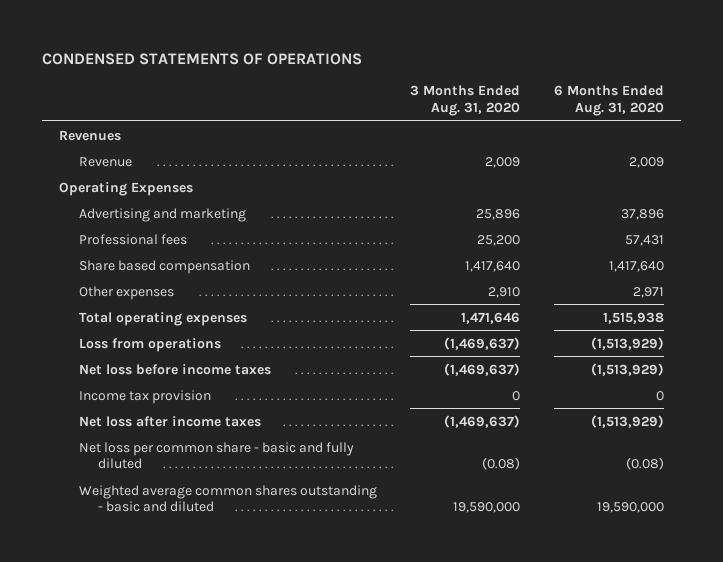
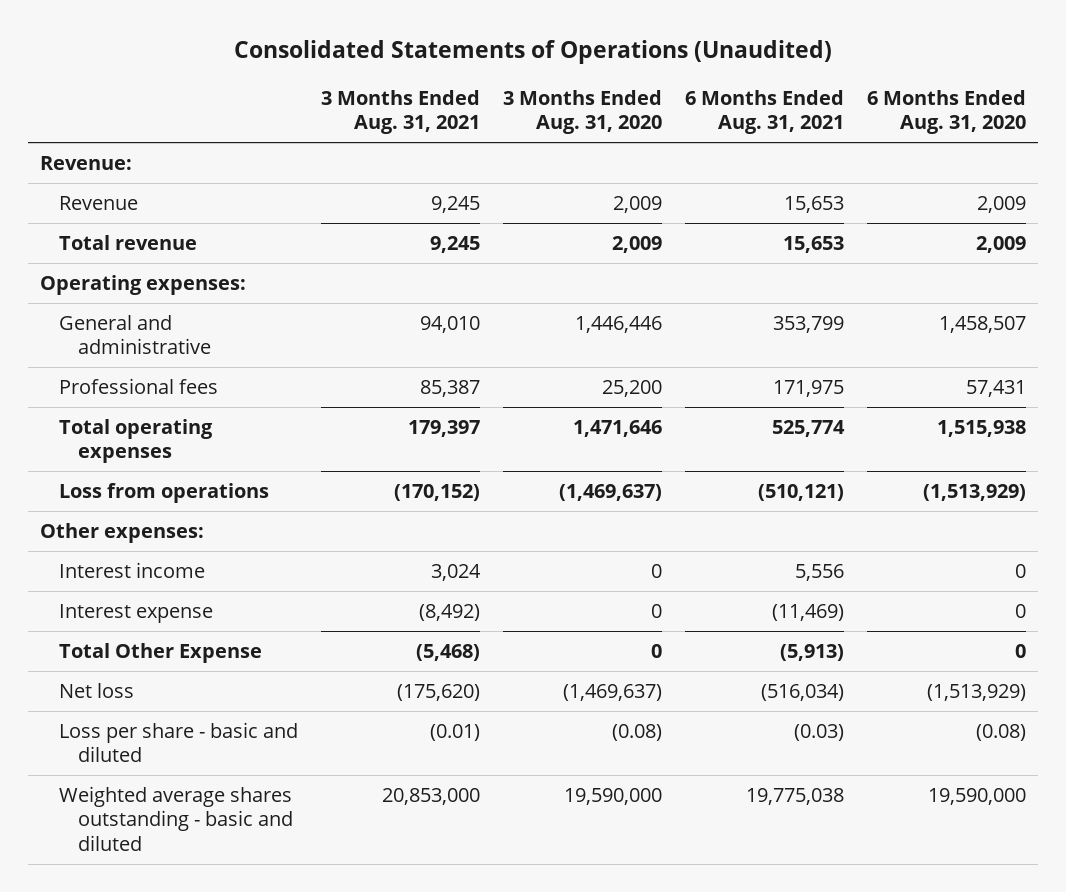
- CONDENSED STATEMENTS OF OPERATIONS
+ Consolidated Statements of Operations (Unaudited)
- | 3 Months Ended Aug. 31, 2020 | 6 Months Ended Aug. 31, 2020
+ | 3 Months Ended Aug. 31, 2021 | 3 Months Ended Aug. 31, 2020 | 6 Months Ended Aug. 31, 2021 | 6 Months Ended Aug. 31, 2020
- Revenues
+ Revenue:
- Operating Expenses
- Advertising and marketing | 25,896 | 37,896
+ Total revenue | 9,245 | 2,009 | 15,653 | 2,009
+ Operating expenses:
+ General and administrative | 94,010 | 1,446,446 | 353,799 | 1,458,507
- Share based compensation | 1,417,640 | 1,417,640
- Other expenses | 2,910 | 2,971
- Net loss before income taxes | (1,469,637) | (1,513,929)
- Income tax provision | 0 | 0
- Net loss after income taxes | (1,469,637) | (1,513,929)
- Net loss per common share - basic and fully diluted | (0.08) | (0.08)
- Weighted average common shares outstanding - basic and diluted | 19,590,000 | 19,590,000
+ Other expenses:
+ Interest income | 3,024 | 0 | 5,556 | 0
+ Interest expense | (8,492) | 0 | (11,469) | 0
+ Total Other Expense | (5,468) | 0 | (5,913) | 0
+ Net loss | (175,620) | (1,469,637) | (516,034) | (1,513,929)
+ Loss per share - basic and diluted | (0.01) | (0.08) | (0.03) | (0.08)
+ Weighted average shares outstanding - basic and diluted | 20,853,000 | 19,590,000 | 19,775,038 | 19,590,000

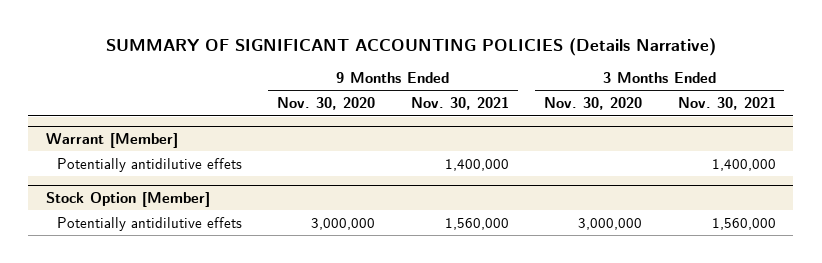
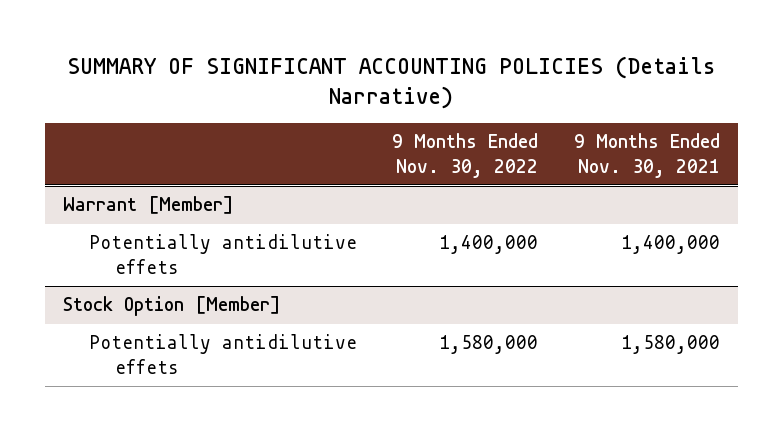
- | 9 Months Ended Nov. 30, 2020 | 9 Months Ended Nov. 30, 2021 | 3 Months Ended Nov. 30, 2020 | 3 Months Ended Nov. 30, 2021
+ | 9 Months Ended Nov. 30, 2022 | 9 Months Ended Nov. 30, 2021
@ Stock Option [Member]
- Potentially antidilutive effets | 3,000,000 | 1,560,000 | 3,000,000 | 1,560,000
+ Potentially antidilutive effets | 1,580,000 | 1,580,000

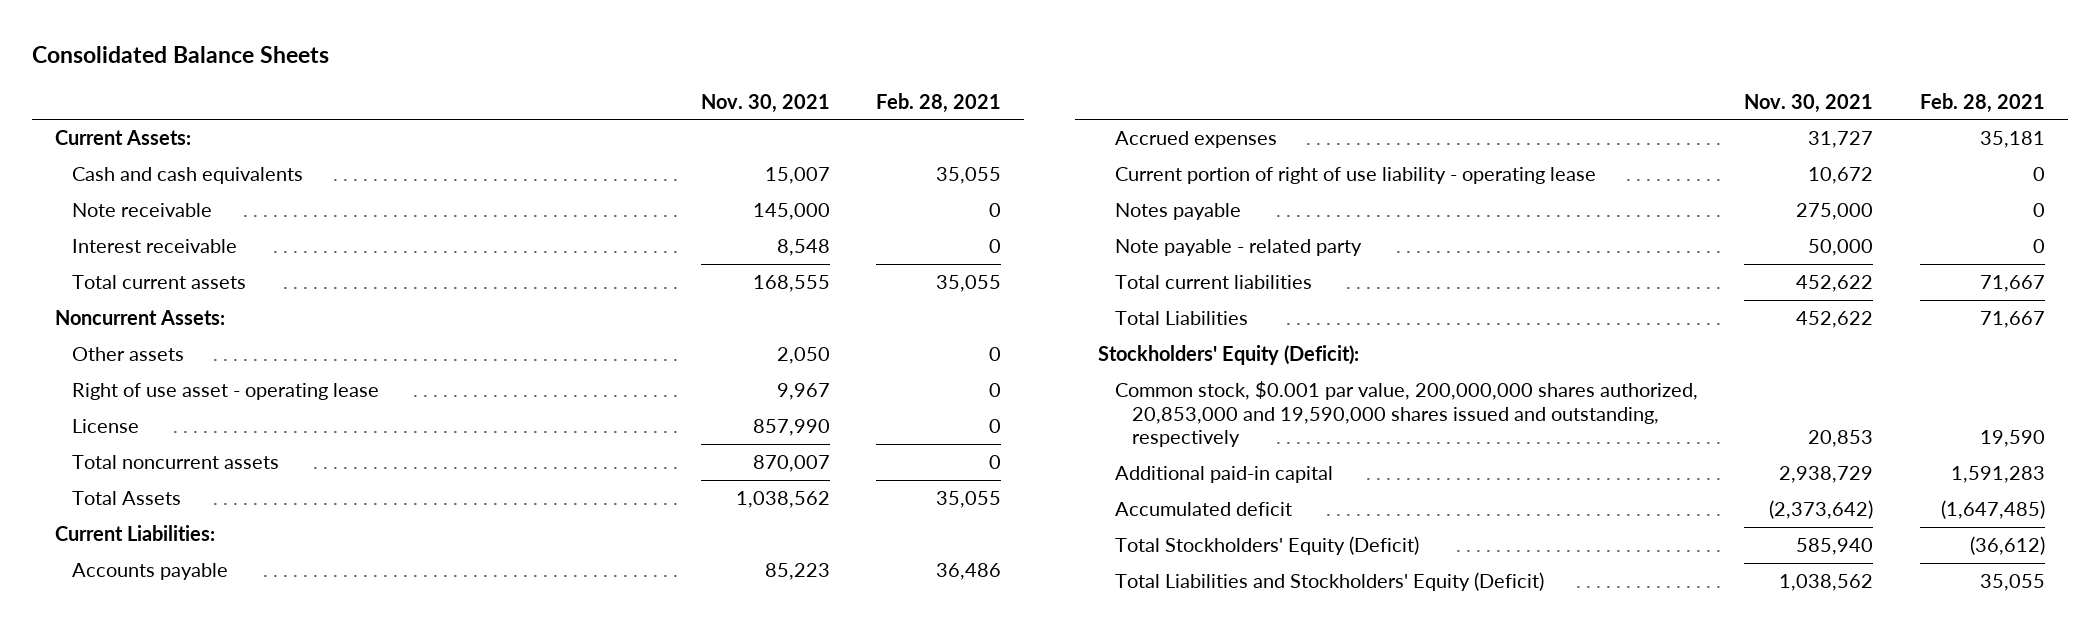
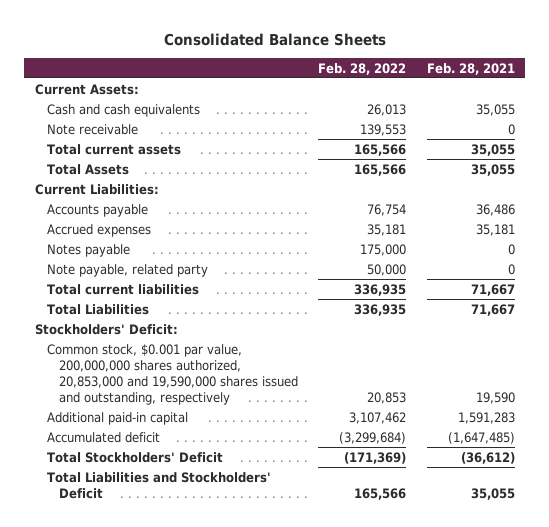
- | Nov. 30, 2021 | Feb. 28, 2021
+ | Feb. 28, 2022 | Feb. 28, 2021
- Interest receivable | 8,548 | 0
- Noncurrent Assets:
- Other assets | 2,050 | 0
- Right of use asset - operating lease | 9,967 | 0
- License | 857,990 | 0
- Total noncurrent assets | 870,007 | 0
- Current portion of right of use liability - operating lease | 10,672 | 0
- Note payable - related party | 50,000 | 0
+ Note payable, related party | 50,000 | 0
- Stockholders' Equity (Deficit):
+ Stockholders' Deficit:
- Total Stockholders' Equity (Deficit) | 585,940 | (36,612)
- Total Liabilities and Stockholders' Equity (Deficit) | 1,038,562 | 35,055
+ Total Stockholders' Deficit | (171,369) | (36,612)
+ Total Liabilities and Stockholders' Deficit | 165,566 | 35,055

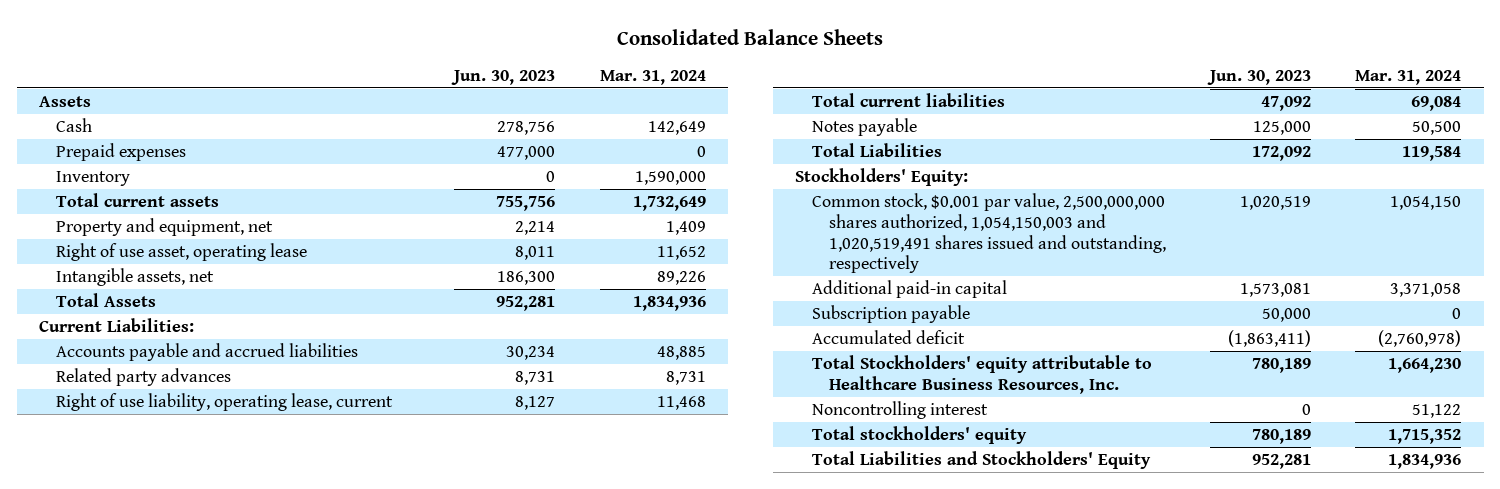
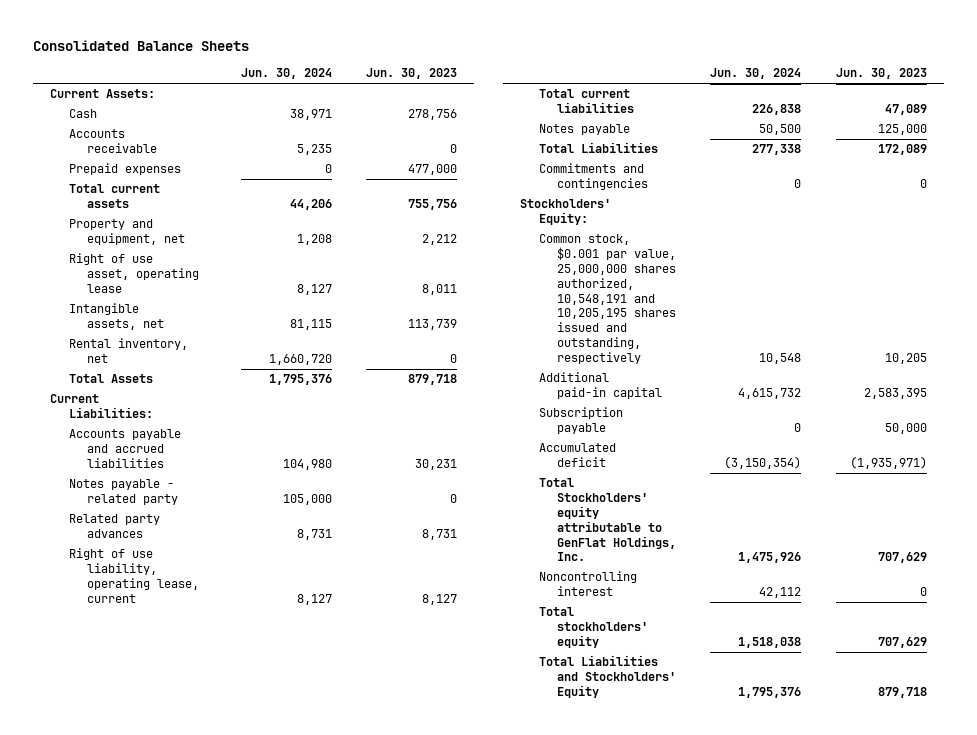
- | Jun. 30, 2023 | Mar. 31, 2024
+ | Jun. 30, 2024 | Jun. 30, 2023
- Assets
+ Current Assets:
+ Accounts receivable | 5,235 | 0
- Inventory | 0 | 1,590,000
- Property and equipment, net | 2,214 | 1,409
+ Property and equipment, net | 1,208 | 2,212
- Intangible assets, net | 186,300 | 89,226
- Total Assets | 952,281 | 1,834,936
+ Intangible assets, net | 81,115 | 113,739
+ Rental inventory, net | 1,660,720 | 0
+ Total Assets | 1,795,376 | 879,718
- Accounts payable and accrued liabilities | 30,234 | 48,885
+ Accounts payable and accrued liabilities | 104,980 | 30,231
+ Notes payable - related party | 105,000 | 0
- Total current liabilities | 47,092 | 69,084
+ Total current liabilities | 226,838 | 47,089
- Total Liabilities | 172,092 | 119,584
+ Total Liabilities | 277,338 | 172,089
+ Commitments and contingencies | 0 | 0
- Common stock, $0.001 par value, 2,500,000,000 shares authorized, 1,054,150,003 and 1,020,519,491 shares issued and outstanding, respectively | 1,020,519 | 1,054,150
- Additional paid-in capital | 1,573,081 | 3,371,058
+ Common stock, $0.001 par value, 25,000,000 shares authorized, 10,548,191 and 10,205,195 shares issued and outstanding, respectively | 10,548 | 10,205
+ Additional paid-in capital | 4,615,732 | 2,583,395
- Accumulated deficit | (1,863,411) | (2,760,978)
- Total Stockholders' equity attributable to Healthcare Business Resources, Inc. | 780,189 | 1,664,230
+ Accumulated deficit | (3,150,354) | (1,935,971)
+ Total Stockholders' equity attributable to GenFlat Holdings, Inc. | 1,475,926 | 707,629
- Total stockholders' equity | 780,189 | 1,715,352
- Total Liabilities and Stockholders' Equity | 952,281 | 1,834,936
+ Total stockholders' equity | 1,518,038 | 707,629
+ Total Liabilities and Stockholders' Equity | 1,795,376 | 879,718

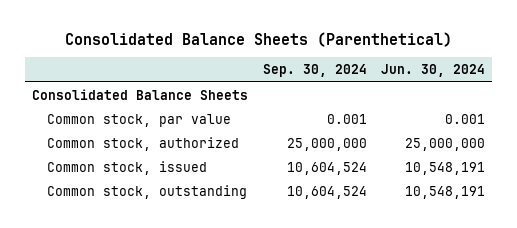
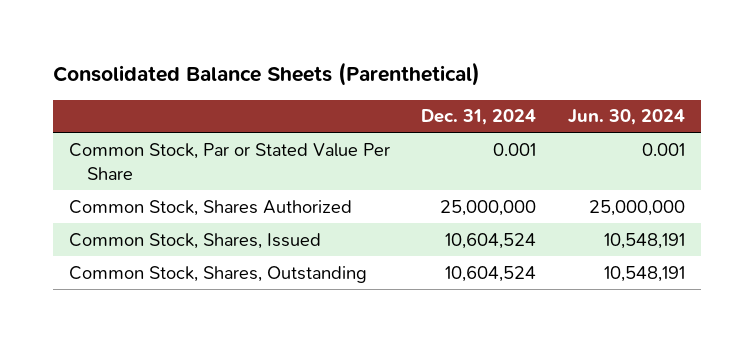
- | Sep. 30, 2024 | Jun. 30, 2024
+ | Dec. 31, 2024 | Jun. 30, 2024
- Consolidated Balance Sheets
- Common stock, par value | 0.001 | 0.001
- Common stock, authorized | 25,000,000 | 25,000,000
- Common stock, issued | 10,604,524 | 10,548,191
- Common stock, outstanding | 10,604,524 | 10,548,191
+ Common Stock, Par or Stated Value Per Share | 0.001 | 0.001
+ Common Stock, Shares Authorized | 25,000,000 | 25,000,000
+ Common Stock, Shares, Issued | 10,604,524 | 10,548,191
+ Common Stock, Shares, Outstanding | 10,604,524 | 10,548,191

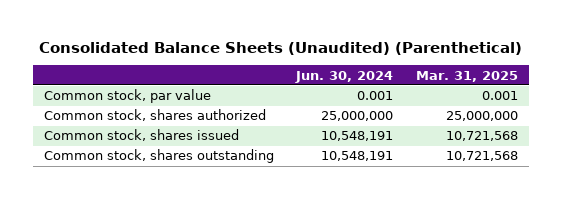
- Consolidated Balance Sheets (Parenthetical)
+ Consolidated Balance Sheets (Unaudited) (Parenthetical)
- | Dec. 31, 2024 | Jun. 30, 2024
+ | Jun. 30, 2024 | Mar. 31, 2025
- Common Stock, Par or Stated Value Per Share | 0.001 | 0.001
- Common Stock, Shares Authorized | 25,000,000 | 25,000,000
- Common Stock, Shares, Issued | 10,604,524 | 10,548,191
- Common Stock, Shares, Outstanding | 10,604,524 | 10,548,191
+ Common stock, par value | 0.001 | 0.001
+ Common stock, shares authorized | 25,000,000 | 25,000,000
+ Common stock, shares issued | 10,548,191 | 10,721,568
+ Common stock, shares outstanding | 10,548,191 | 10,721,568

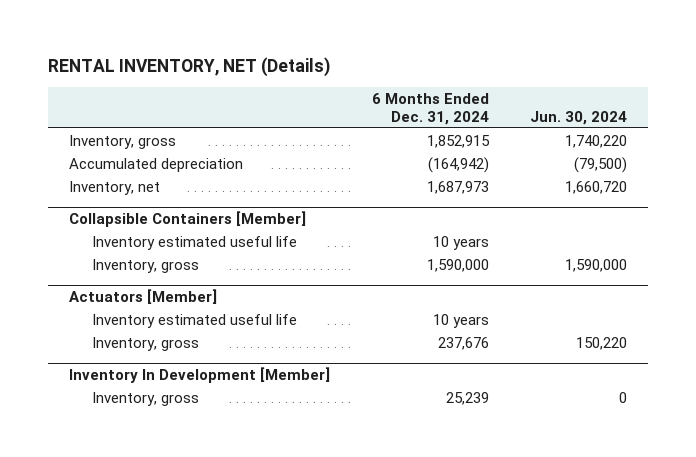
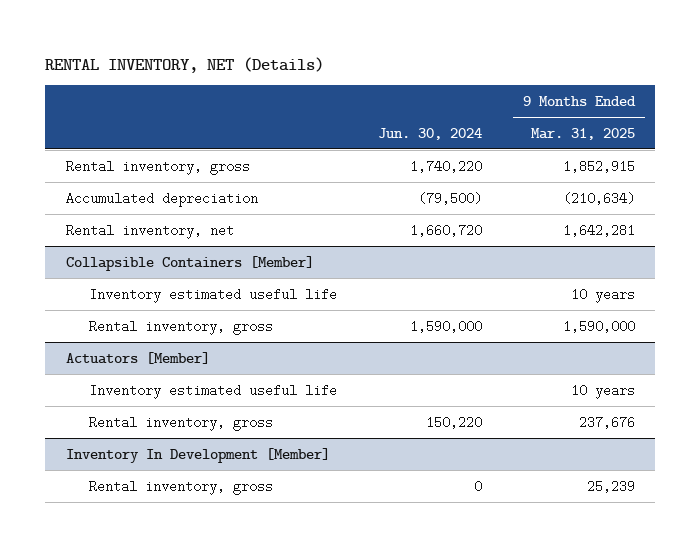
- | 6 Months Ended Dec. 31, 2024 | Jun. 30, 2024
+ | Jun. 30, 2024 | 9 Months Ended Mar. 31, 2025
- Inventory, gross | 1,852,915 | 1,740,220
+ Rental inventory, gross | 1,740,220 | 1,852,915
- Inventory, net | 1,687,973 | 1,660,720
+ Rental inventory, net | 1,660,720 | 1,642,281
@ Collapsible Containers [Member]
- Inventory, gross | 1,590,000 | 1,590,000
+ Rental inventory, gross | 1,590,000 | 1,590,000
@ Actuators [Member]
- Inventory, gross | 237,676 | 150,220
+ Rental inventory, gross | 150,220 | 237,676
@ Inventory In Development [Member]
- Inventory, gross | 25,239 | 0
+ Rental inventory, gross | 0 | 25,239

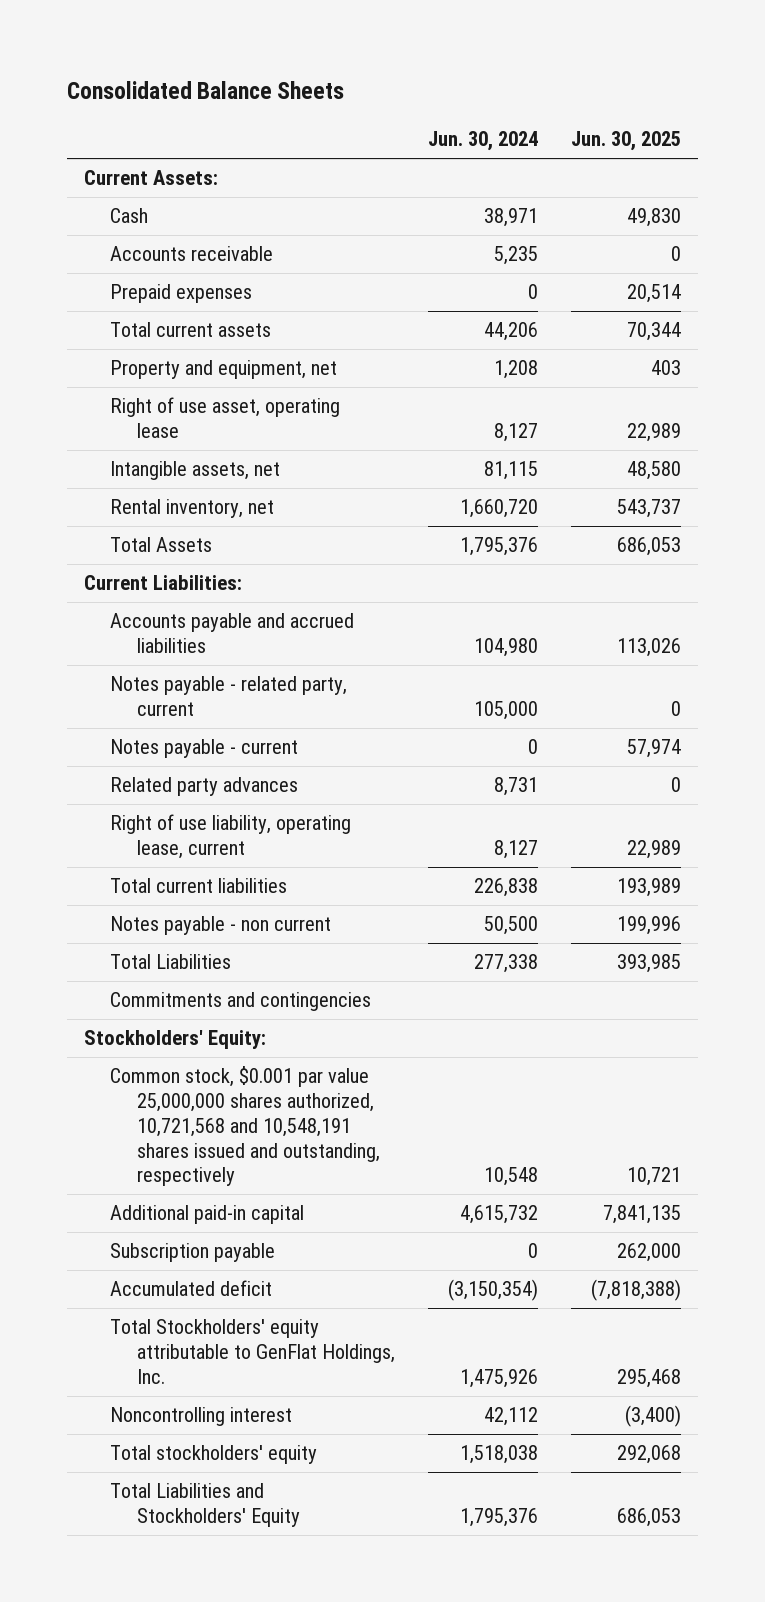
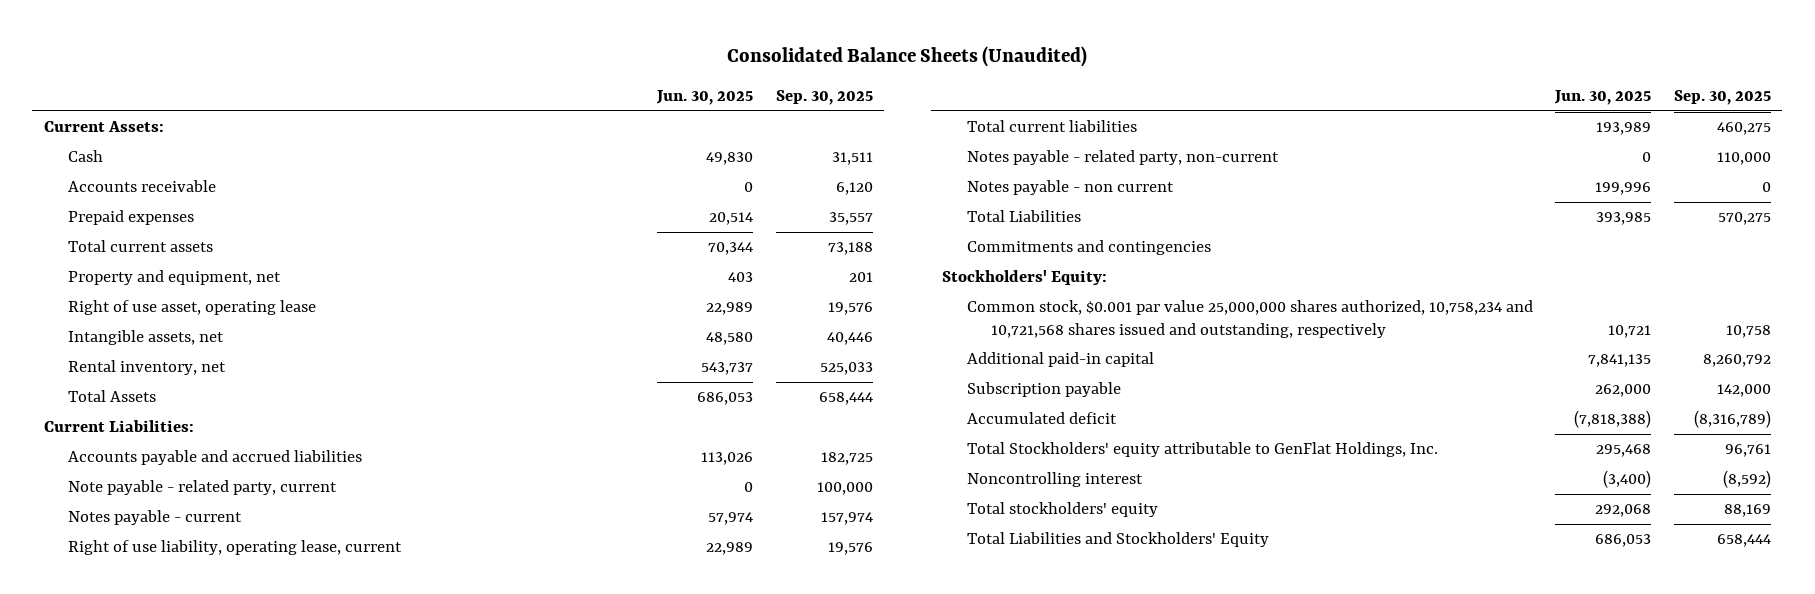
- Consolidated Balance Sheets
+ Consolidated Balance Sheets (Unaudited)
- | Jun. 30, 2024 | Jun. 30, 2025
+ | Jun. 30, 2025 | Sep. 30, 2025
- Notes payable - related party, current | 105,000 | 0
+ Note payable - related party, current | 0 | 100,000
- Related party advances | 8,731 | 0
+ Notes payable - related party, non-current | 0 | 110,000
- Common stock, $0.001 par value 25,000,000 shares authorized, 10,721,568 and 10,548,191 shares issued and outstanding, respectively | 10,548 | 10,721
+ Common stock, $0.001 par value 25,000,000 shares authorized, 10,758,234 and 10,721,568 shares issued and outstanding, respectively | 10,721 | 10,758

